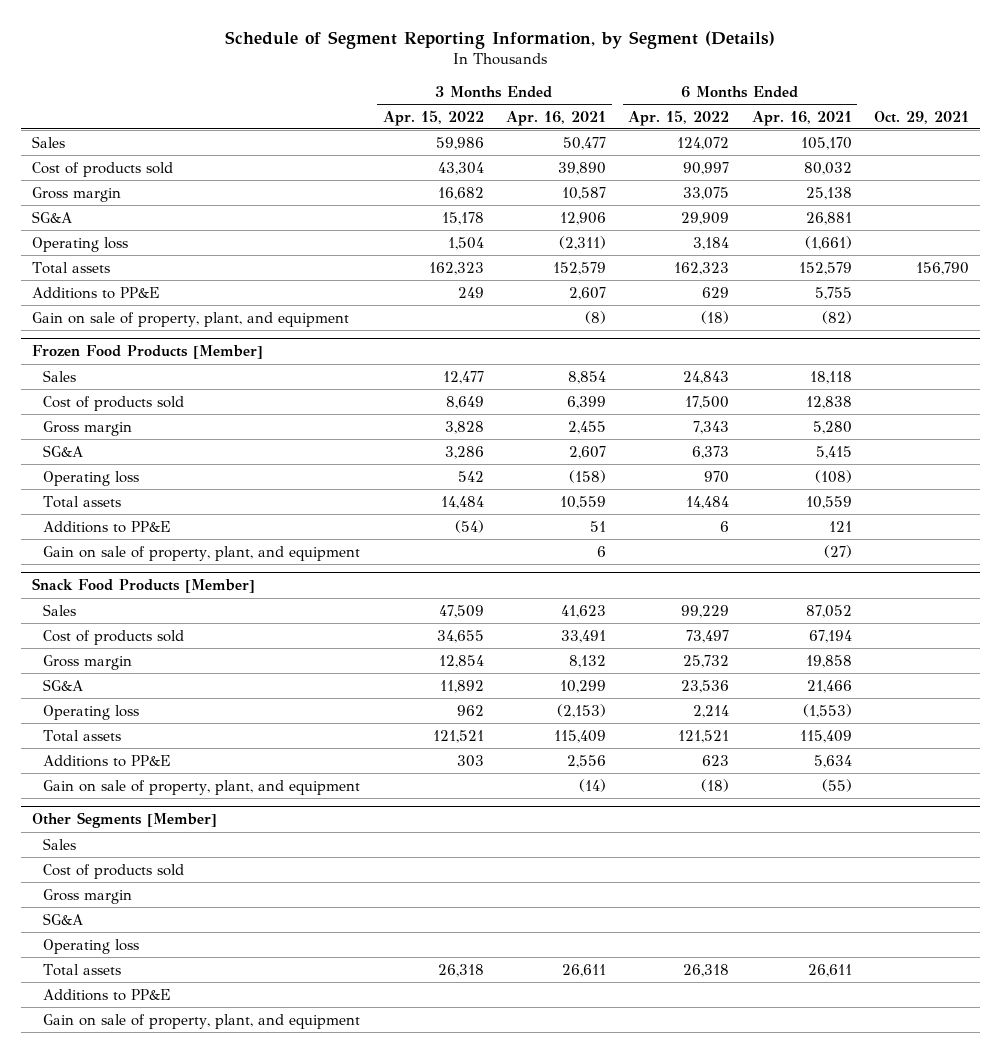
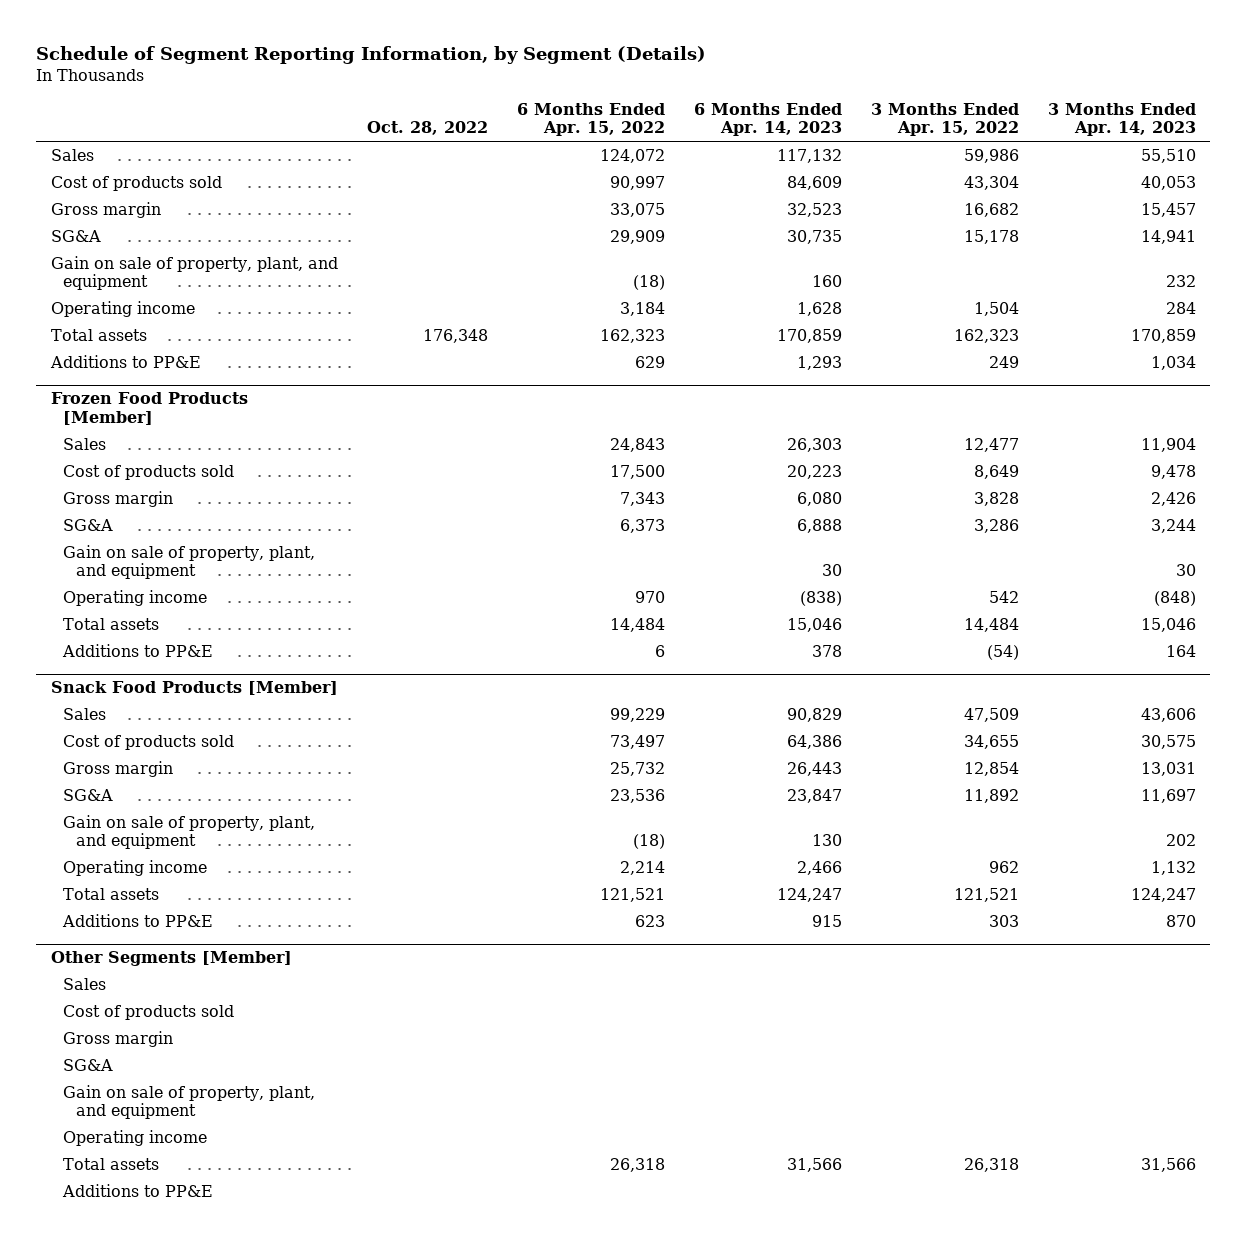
- | 3 Months Ended Apr. 15, 2022 | 3 Months Ended Apr. 16, 2021 | 6 Months Ended Apr. 15, 2022 | 6 Months Ended Apr. 16, 2021 | Oct. 29, 2021
+ | Oct. 28, 2022 | 6 Months Ended Apr. 15, 2022 | 6 Months Ended Apr. 14, 2023 | 3 Months Ended Apr. 15, 2022 | 3 Months Ended Apr. 14, 2023
- Operating loss | 1,504 | (2,311) | 3,184 | (1,661) |
moved up: Gain on sale of property, plant, and equipment | | (18) | 160 | | 232
+ Operating income | | 3,184 | 1,628 | 1,504 | 284
@ Frozen Food Products [Member]
- Operating loss | 542 | (158) | 970 | (108) |
moved up: Gain on sale of property, plant, and equipment | | | 30 | | 30
+ Operating income | | 970 | (838) | 542 | (848)
@ Snack Food Products [Member]
- Operating loss | 962 | (2,153) | 2,214 | (1,553) |
moved up: Gain on sale of property, plant, and equipment | | (18) | 130 | | 202
+ Operating income | | 2,214 | 2,466 | 962 | 1,132
@ Other Segments [Member]
- Operating loss
moved up: Gain on sale of property, plant, and equipment
+ Operating income

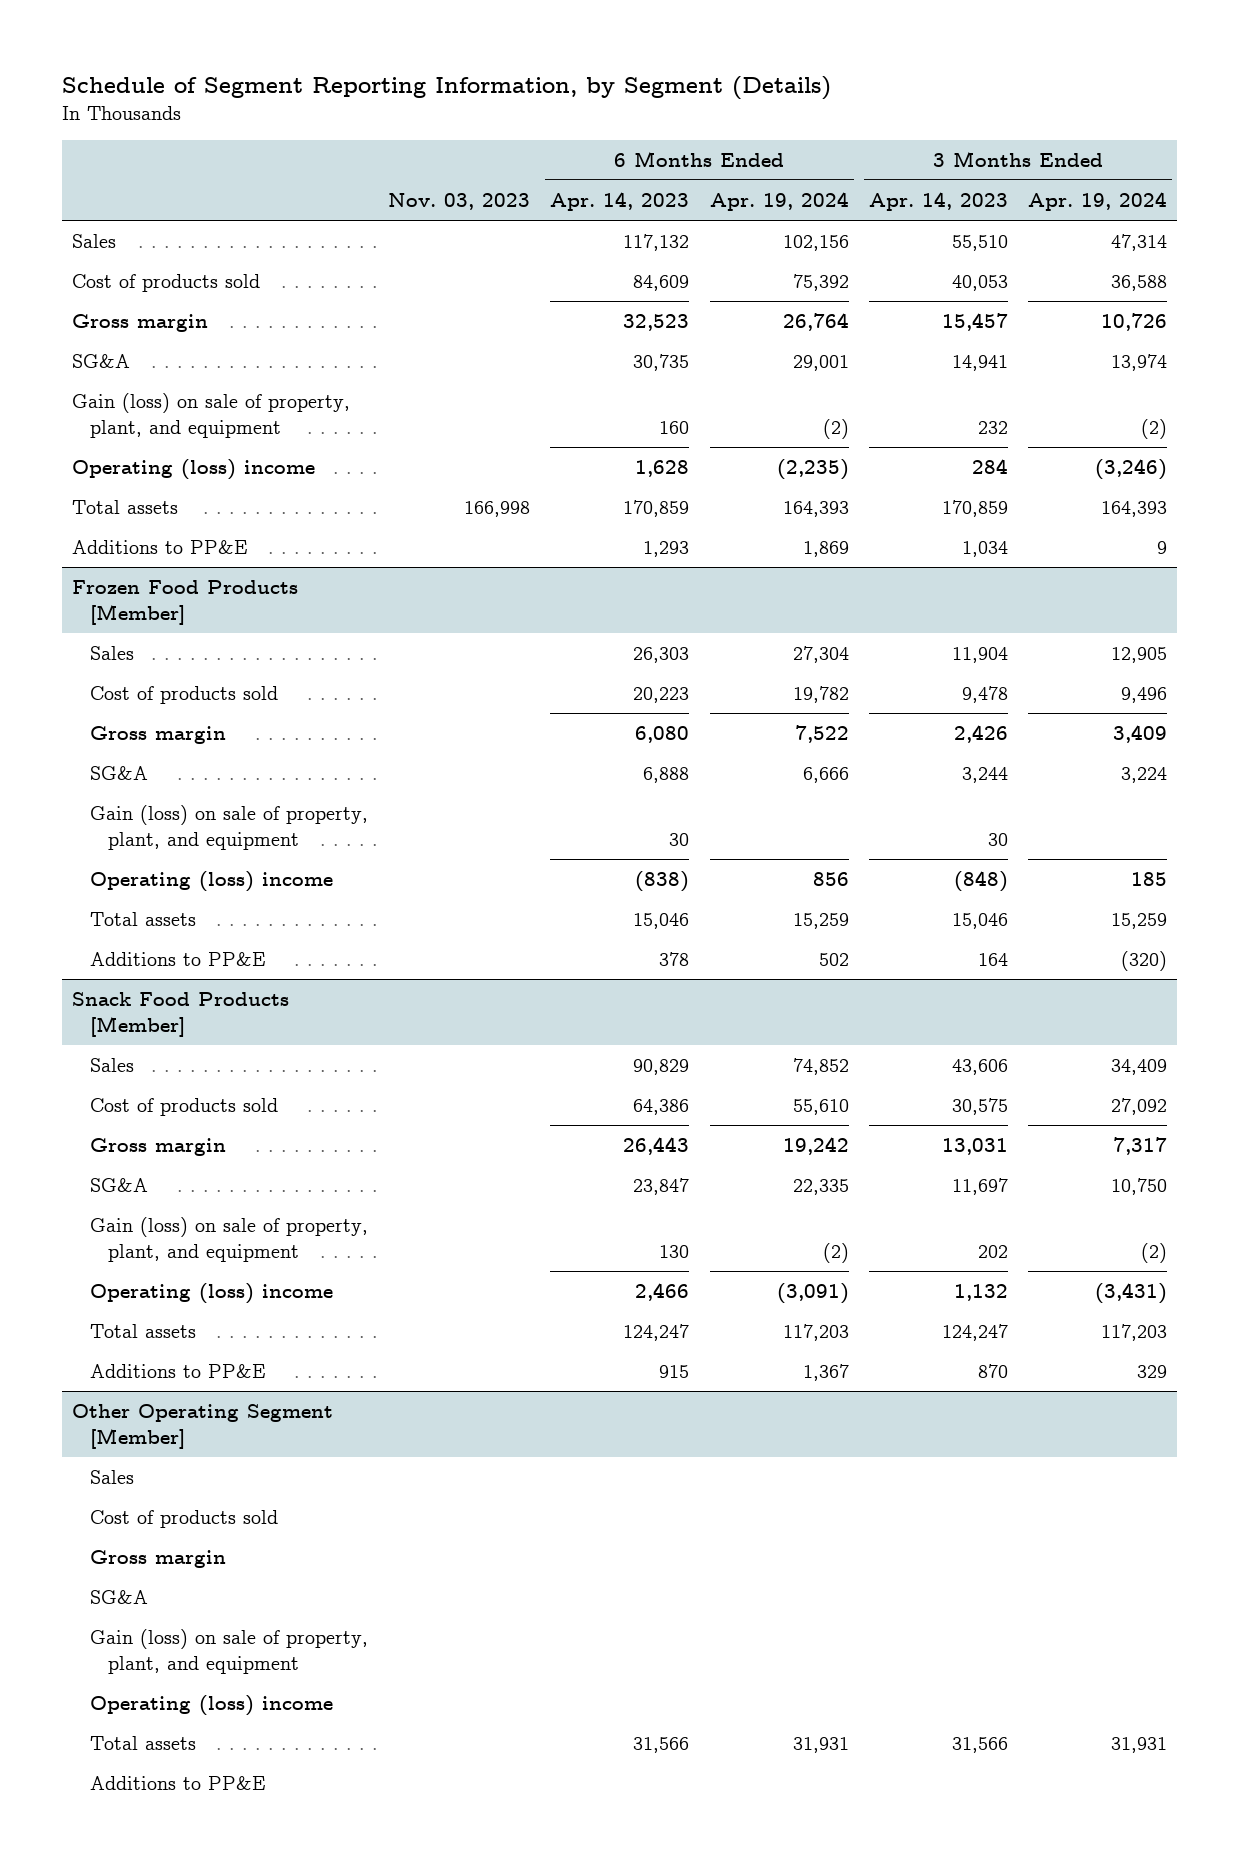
- | Oct. 28, 2022 | 6 Months Ended Apr. 15, 2022 | 6 Months Ended Apr. 14, 2023 | 3 Months Ended Apr. 15, 2022 | 3 Months Ended Apr. 14, 2023
+ | Nov. 03, 2023 | 6 Months Ended Apr. 14, 2023 | 6 Months Ended Apr. 19, 2024 | 3 Months Ended Apr. 14, 2023 | 3 Months Ended Apr. 19, 2024
- Gain on sale of property, plant, and equipment | | (18) | 160 | | 232
- Operating income | | 3,184 | 1,628 | 1,504 | 284
+ Gain (loss) on sale of property, plant, and equipment | | 160 | (2) | 232 | (2)
+ Operating (loss) income | | 1,628 | (2,235) | 284 | (3,246)
@ Frozen Food Products [Member]
- Gain on sale of property, plant, and equipment | | | 30 | | 30
- Operating income | | 970 | (838) | 542 | (848)
+ Gain (loss) on sale of property, plant, and equipment | | 30 | | 30 |
+ Operating (loss) income | | (838) | 856 | (848) | 185
@ Snack Food Products [Member]
- Gain on sale of property, plant, and equipment | | (18) | 130 | | 202
- Operating income | | 2,214 | 2,466 | 962 | 1,132
+ Gain (loss) on sale of property, plant, and equipment | | 130 | (2) | 202 | (2)
+ Operating (loss) income | | 2,466 | (3,091) | 1,132 | (3,431)
- Other Segments [Member]
+ Other Operating Segment [Member]
- Gain on sale of property, plant, and equipment
- Operating income
+ Gain (loss) on sale of property, plant, and equipment
+ Operating (loss) income

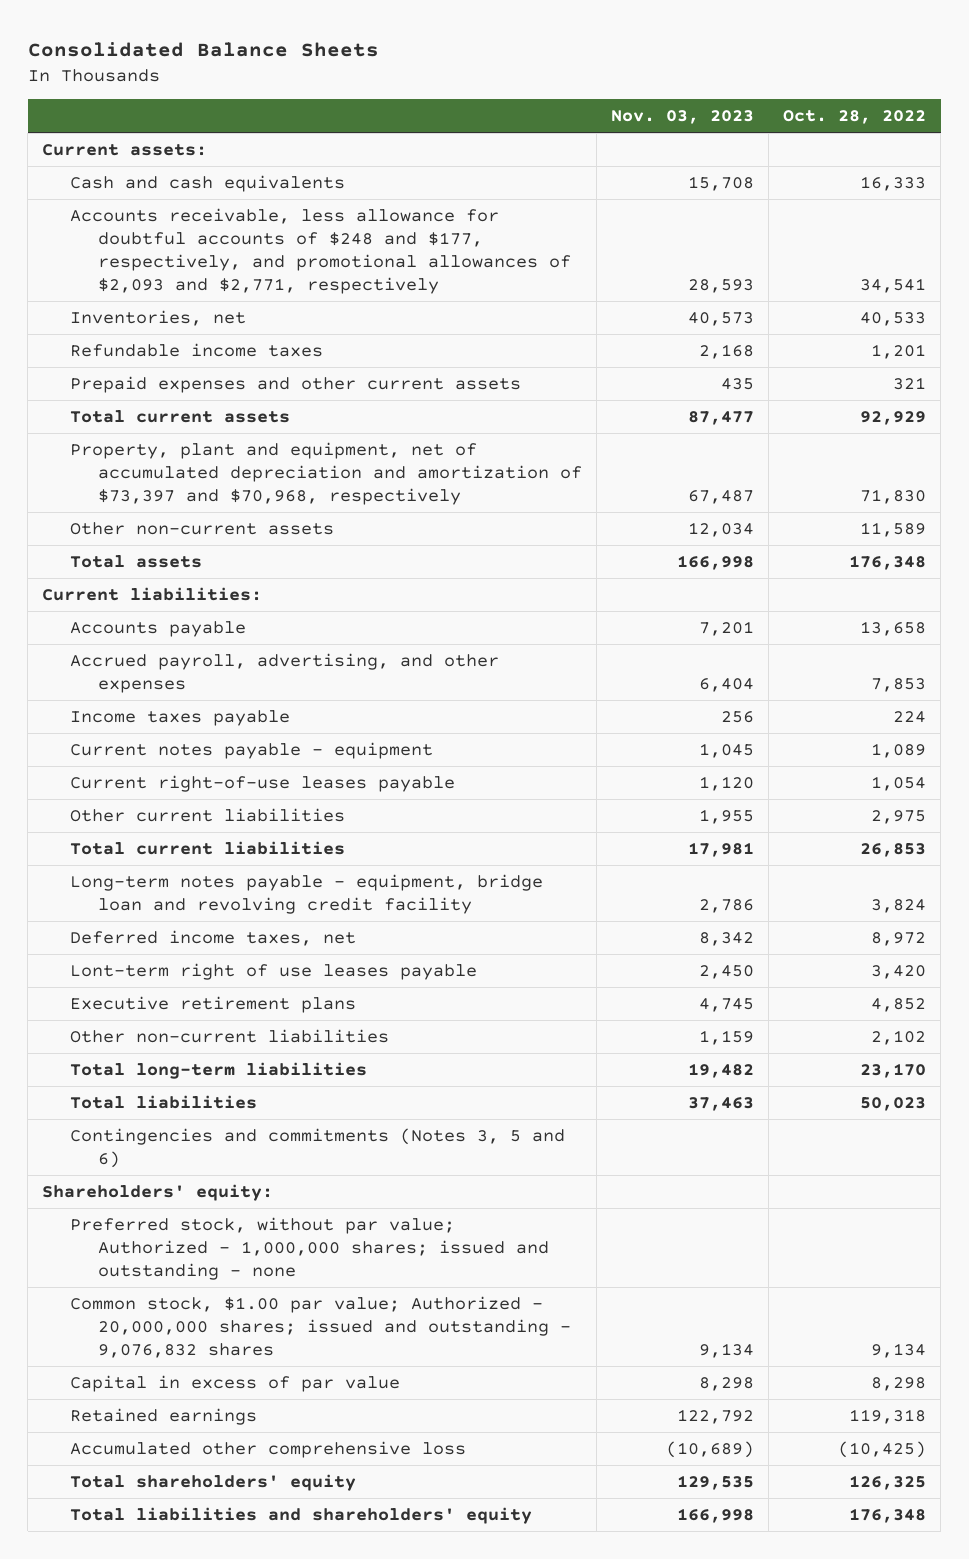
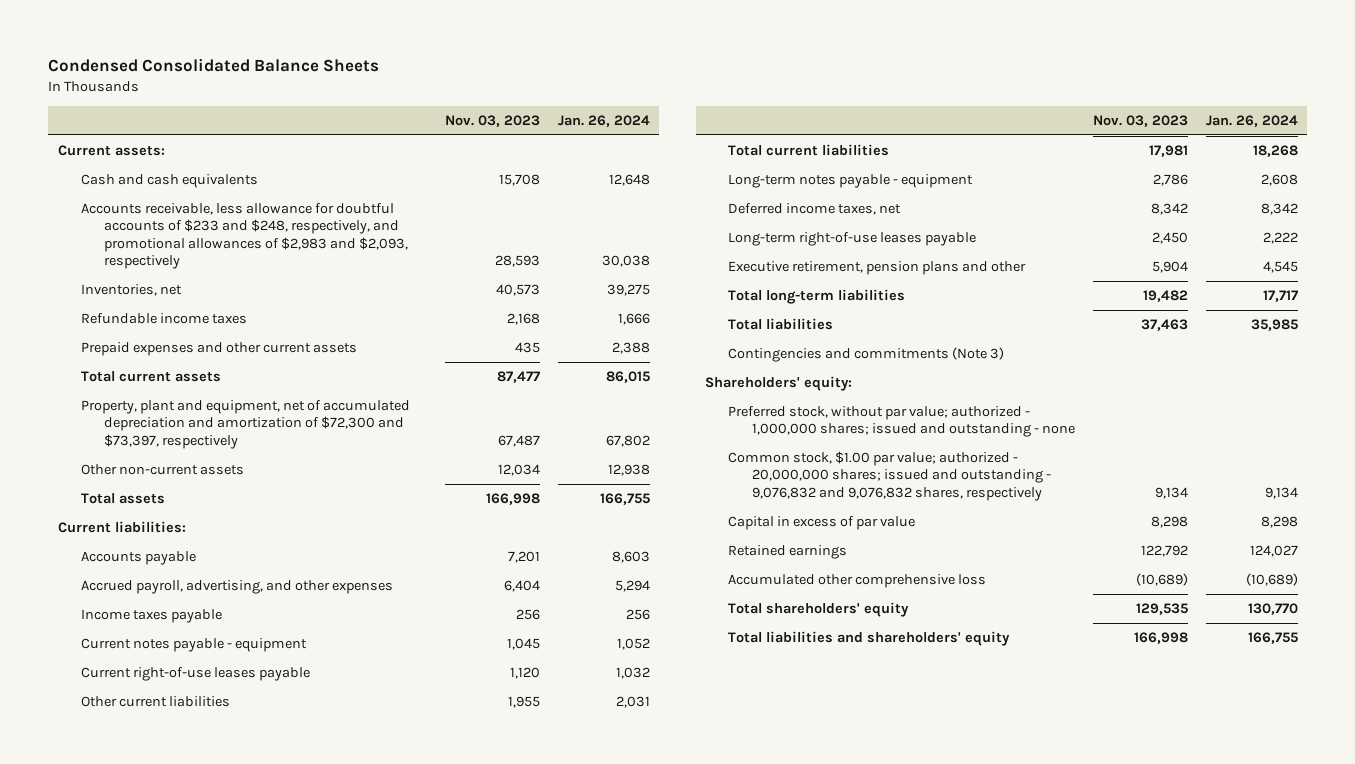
- Consolidated Balance Sheets
+ Condensed Consolidated Balance Sheets
- | Nov. 03, 2023 | Oct. 28, 2022
+ | Nov. 03, 2023 | Jan. 26, 2024
- Accounts receivable, less allowance for doubtful accounts of $248 and $177, respectively, and promotional allowances of $2,093 and $2,771, respectively | 28,593 | 34,541
+ Accounts receivable, less allowance for doubtful accounts of $233 and $248, respectively, and promotional allowances of $2,983 and $2,093, respectively | 28,593 | 30,038
- Property, plant and equipment, net of accumulated depreciation and amortization of $73,397 and $70,968, respectively | 67,487 | 71,830
+ Property, plant and equipment, net of accumulated depreciation and amortization of $72,300 and $73,397, respectively | 67,487 | 67,802
- Long-term notes payable - equipment, bridge loan and revolving credit facility | 2,786 | 3,824
+ Long-term notes payable - equipment | 2,786 | 2,608
- Lont-term right of use leases payable | 2,450 | 3,420
- Executive retirement plans | 4,745 | 4,852
- Other non-current liabilities | 1,159 | 2,102
+ Long-term right-of-use leases payable | 2,450 | 2,222
+ Executive retirement, pension plans and other | 5,904 | 4,545
- Contingencies and commitments (Notes 3, 5 and 6)
+ Contingencies and commitments (Note 3)
- Preferred stock, without par value; Authorized - 1,000,000 shares; issued and outstanding - none
- Common stock, $1.00 par value; Authorized - 20,000,000 shares; issued and outstanding - 9,076,832 shares | 9,134 | 9,134
+ Preferred stock, without par value; authorized - 1,000,000 shares; issued and outstanding - none
+ Common stock, $1.00 par value; authorized - 20,000,000 shares; issued and outstanding - 9,076,832 and 9,076,832 shares, respectively | 9,134 | 9,134

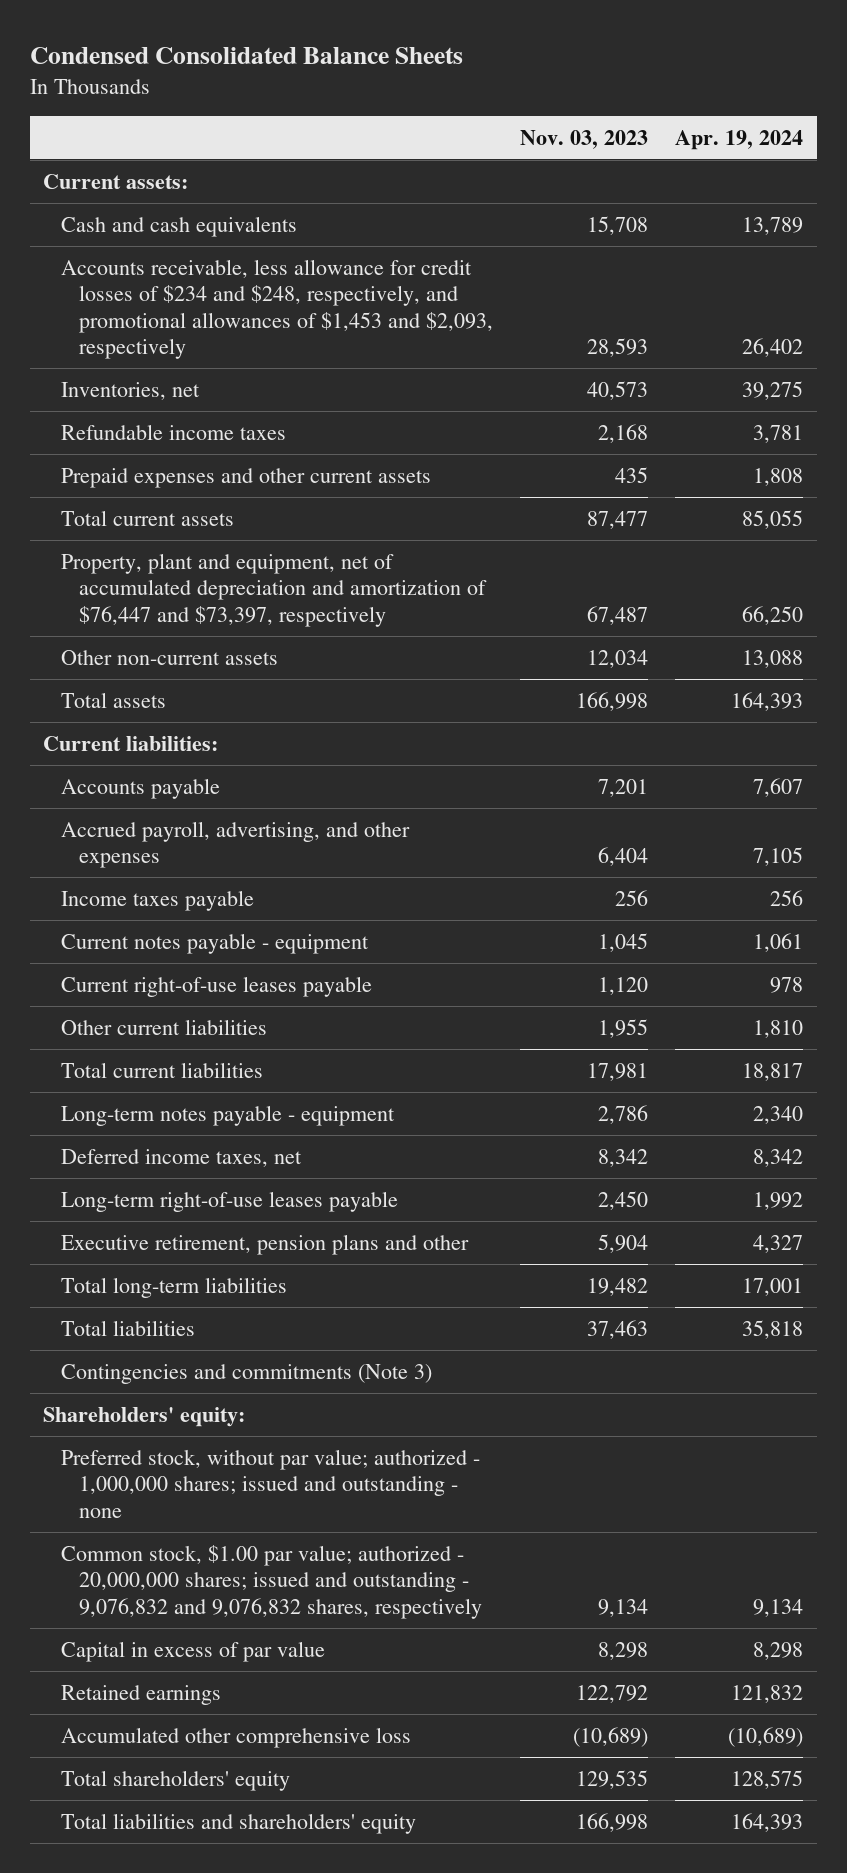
- | Nov. 03, 2023 | Jan. 26, 2024
+ | Nov. 03, 2023 | Apr. 19, 2024
- Accounts receivable, less allowance for doubtful accounts of $233 and $248, respectively, and promotional allowances of $2,983 and $2,093, respectively | 28,593 | 30,038
+ Accounts receivable, less allowance for credit losses of $234 and $248, respectively, and promotional allowances of $1,453 and $2,093, respectively | 28,593 | 26,402
- Property, plant and equipment, net of accumulated depreciation and amortization of $72,300 and $73,397, respectively | 67,487 | 67,802
+ Property, plant and equipment, net of accumulated depreciation and amortization of $76,447 and $73,397, respectively | 67,487 | 66,250

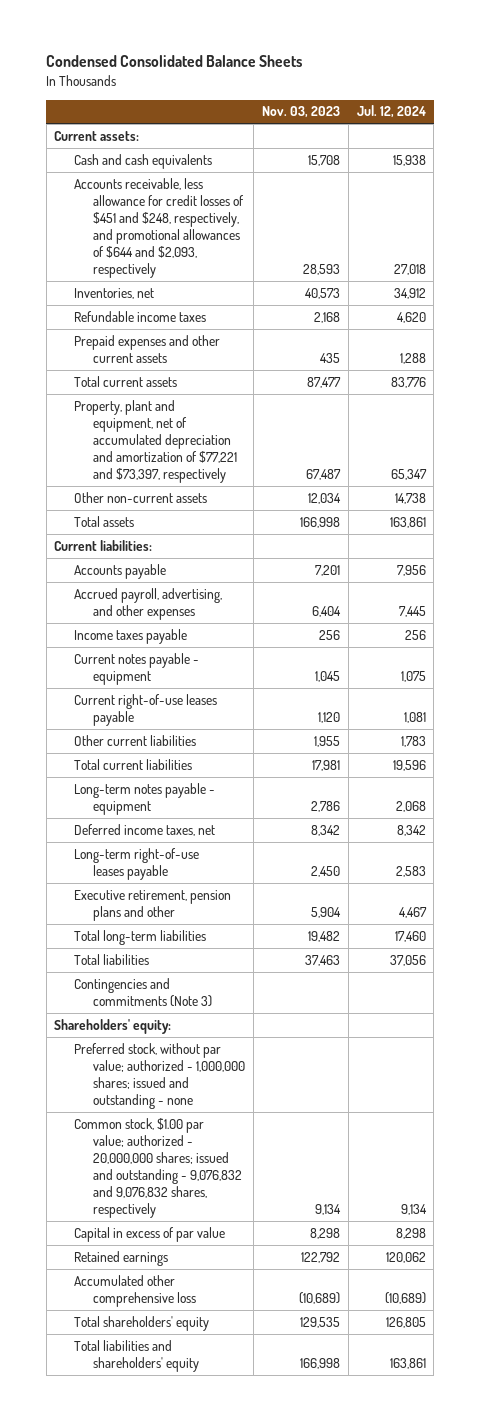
- | Nov. 03, 2023 | Apr. 19, 2024
+ | Nov. 03, 2023 | Jul. 12, 2024
- Accounts receivable, less allowance for credit losses of $234 and $248, respectively, and promotional allowances of $1,453 and $2,093, respectively | 28,593 | 26,402
+ Accounts receivable, less allowance for credit losses of $451 and $248, respectively, and promotional allowances of $644 and $2,093, respectively | 28,593 | 27,018
- Property, plant and equipment, net of accumulated depreciation and amortization of $76,447 and $73,397, respectively | 67,487 | 66,250
+ Property, plant and equipment, net of accumulated depreciation and amortization of $77,221 and $73,397, respectively | 67,487 | 65,347

